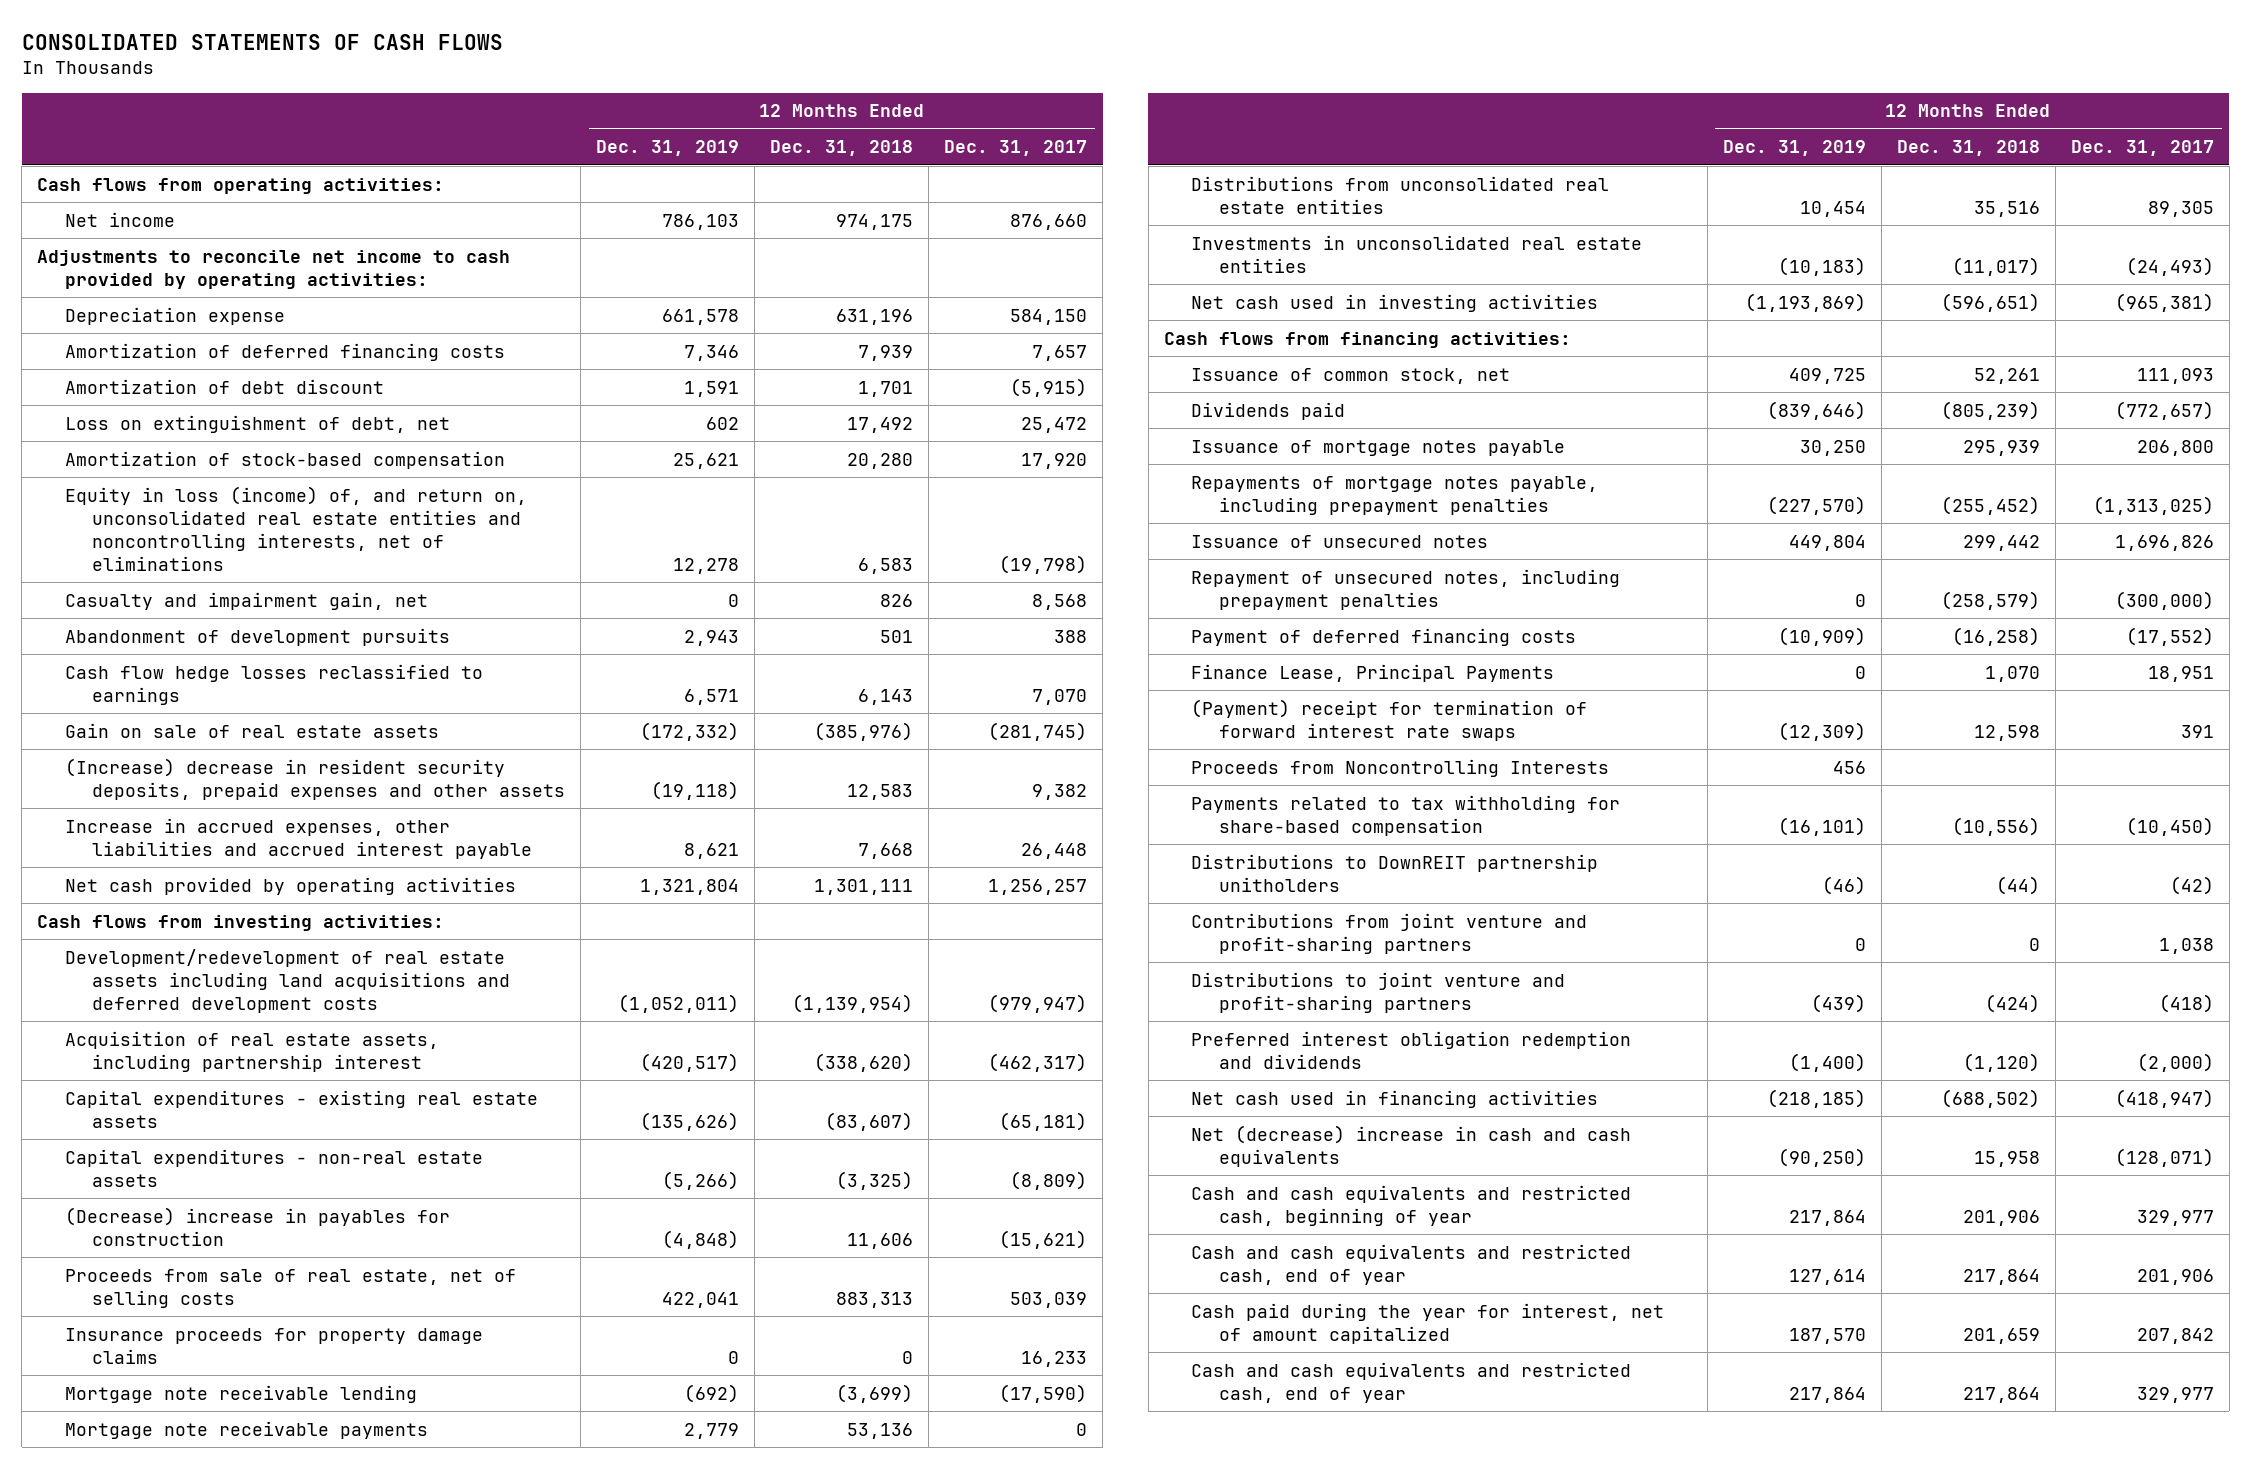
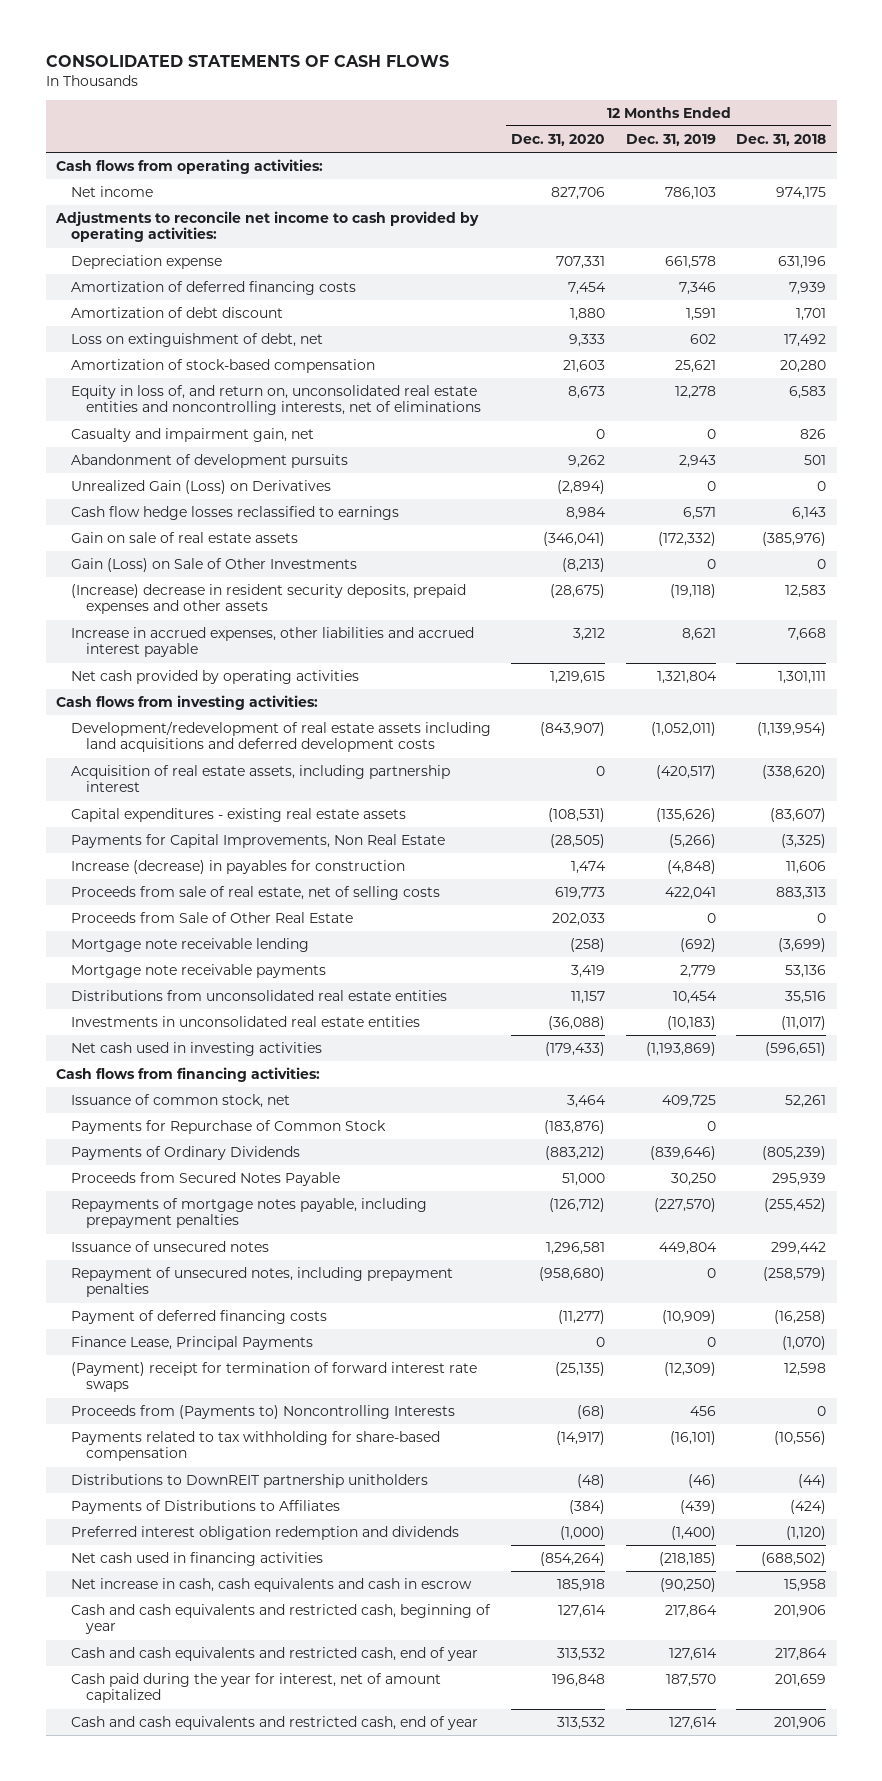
- | 12 Months Ended Dec. 31, 2019 | 12 Months Ended Dec. 31, 2018 | 12 Months Ended Dec. 31, 2017
+ | 12 Months Ended Dec. 31, 2020 | 12 Months Ended Dec. 31, 2019 | 12 Months Ended Dec. 31, 2018
- Equity in loss (income) of, and return on, unconsolidated real estate entities and noncontrolling interests, net of eliminations | 12,278 | 6,583 | (19,798)
+ Equity in loss of, and return on, unconsolidated real estate entities and noncontrolling interests, net of eliminations | 8,673 | 12,278 | 6,583
+ Unrealized Gain (Loss) on Derivatives | (2,894) | 0 | 0
+ Gain (Loss) on Sale of Other Investments | (8,213) | 0 | 0
- Capital expenditures - non-real estate assets | (5,266) | (3,325) | (8,809)
- (Decrease) increase in payables for construction | (4,848) | 11,606 | (15,621)
+ Payments for Capital Improvements, Non Real Estate | (28,505) | (5,266) | (3,325)
+ Increase (decrease) in payables for construction | 1,474 | (4,848) | 11,606
- Insurance proceeds for property damage claims | 0 | 0 | 16,233
+ Proceeds from Sale of Other Real Estate | 202,033 | 0 | 0
- Dividends paid | (839,646) | (805,239) | (772,657)
- Issuance of mortgage notes payable | 30,250 | 295,939 | 206,800
+ Payments for Repurchase of Common Stock | (183,876) | 0 |
+ Payments of Ordinary Dividends | (883,212) | (839,646) | (805,239)
+ Proceeds from Secured Notes Payable | 51,000 | 30,250 | 295,939
- Finance Lease, Principal Payments | 0 | 1,070 | 18,951
+ Finance Lease, Principal Payments | 0 | 0 | (1,070)
- Proceeds from Noncontrolling Interests | 456 | |
+ Proceeds from (Payments to) Noncontrolling Interests | (68) | 456 | 0
- Contributions from joint venture and profit-sharing partners | 0 | 0 | 1,038
- Distributions to joint venture and profit-sharing partners | (439) | (424) | (418)
+ Payments of Distributions to Affiliates | (384) | (439) | (424)
- Net (decrease) increase in cash and cash equivalents | (90,250) | 15,958 | (128,071)
+ Net increase in cash, cash equivalents and cash in escrow | 185,918 | (90,250) | 15,958
- Cash and cash equivalents and restricted cash, end of year | 217,864 | 217,864 | 329,977
+ Cash and cash equivalents and restricted cash, end of year | 313,532 | 127,614 | 201,906

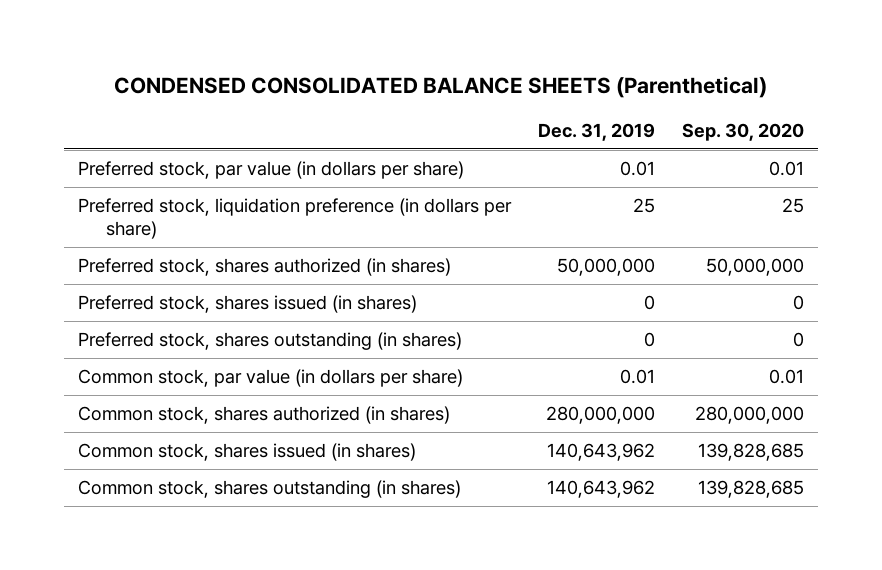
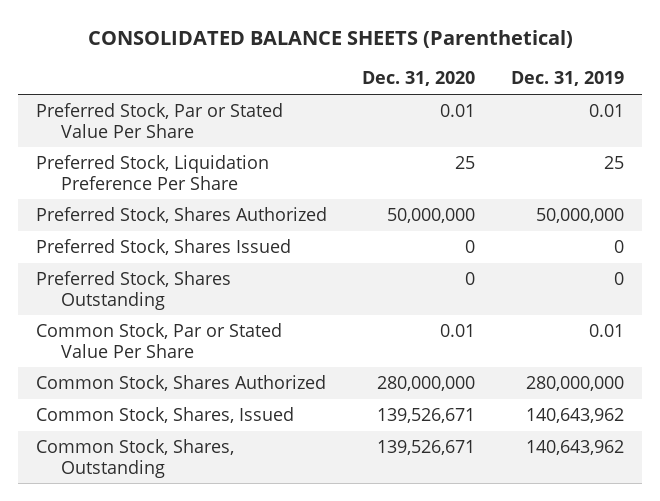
- CONDENSED CONSOLIDATED BALANCE SHEETS (Parenthetical)
+ CONSOLIDATED BALANCE SHEETS (Parenthetical)
- | Dec. 31, 2019 | Sep. 30, 2020
+ | Dec. 31, 2020 | Dec. 31, 2019
- Preferred stock, par value (in dollars per share) | 0.01 | 0.01
- Preferred stock, liquidation preference (in dollars per share) | 25 | 25
- Preferred stock, shares authorized (in shares) | 50,000,000 | 50,000,000
- Preferred stock, shares issued (in shares) | 0 | 0
- Preferred stock, shares outstanding (in shares) | 0 | 0
- Common stock, par value (in dollars per share) | 0.01 | 0.01
- Common stock, shares authorized (in shares) | 280,000,000 | 280,000,000
- Common stock, shares issued (in shares) | 140,643,962 | 139,828,685
- Common stock, shares outstanding (in shares) | 140,643,962 | 139,828,685
+ Preferred Stock, Par or Stated Value Per Share | 0.01 | 0.01
+ Preferred Stock, Liquidation Preference Per Share | 25 | 25
+ Preferred Stock, Shares Authorized | 50,000,000 | 50,000,000
+ Preferred Stock, Shares Issued | 0 | 0
+ Preferred Stock, Shares Outstanding | 0 | 0
+ Common Stock, Par or Stated Value Per Share | 0.01 | 0.01
+ Common Stock, Shares Authorized | 280,000,000 | 280,000,000
+ Common Stock, Shares, Issued | 139,526,671 | 140,643,962
+ Common Stock, Shares, Outstanding | 139,526,671 | 140,643,962

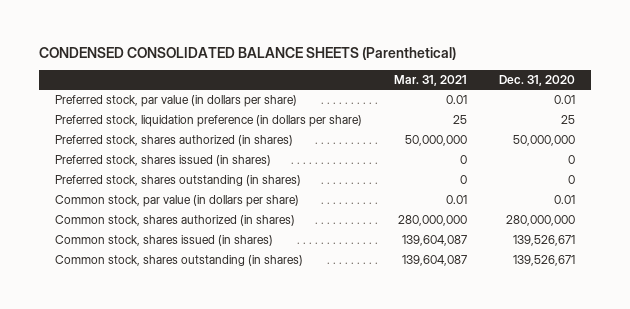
- CONSOLIDATED BALANCE SHEETS (Parenthetical)
+ CONDENSED CONSOLIDATED BALANCE SHEETS (Parenthetical)
- | Dec. 31, 2020 | Dec. 31, 2019
+ | Mar. 31, 2021 | Dec. 31, 2020
- Preferred Stock, Par or Stated Value Per Share | 0.01 | 0.01
- Preferred Stock, Liquidation Preference Per Share | 25 | 25
- Preferred Stock, Shares Authorized | 50,000,000 | 50,000,000
- Preferred Stock, Shares Issued | 0 | 0
- Preferred Stock, Shares Outstanding | 0 | 0
- Common Stock, Par or Stated Value Per Share | 0.01 | 0.01
- Common Stock, Shares Authorized | 280,000,000 | 280,000,000
- Common Stock, Shares, Issued | 139,526,671 | 140,643,962
- Common Stock, Shares, Outstanding | 139,526,671 | 140,643,962
+ Preferred stock, par value (in dollars per share) | 0.01 | 0.01
+ Preferred stock, liquidation preference (in dollars per share) | 25 | 25
+ Preferred stock, shares authorized (in shares) | 50,000,000 | 50,000,000
+ Preferred stock, shares issued (in shares) | 0 | 0
+ Preferred stock, shares outstanding (in shares) | 0 | 0
+ Common stock, par value (in dollars per share) | 0.01 | 0.01
+ Common stock, shares authorized (in shares) | 280,000,000 | 280,000,000
+ Common stock, shares issued (in shares) | 139,604,087 | 139,526,671
+ Common stock, shares outstanding (in shares) | 139,604,087 | 139,526,671

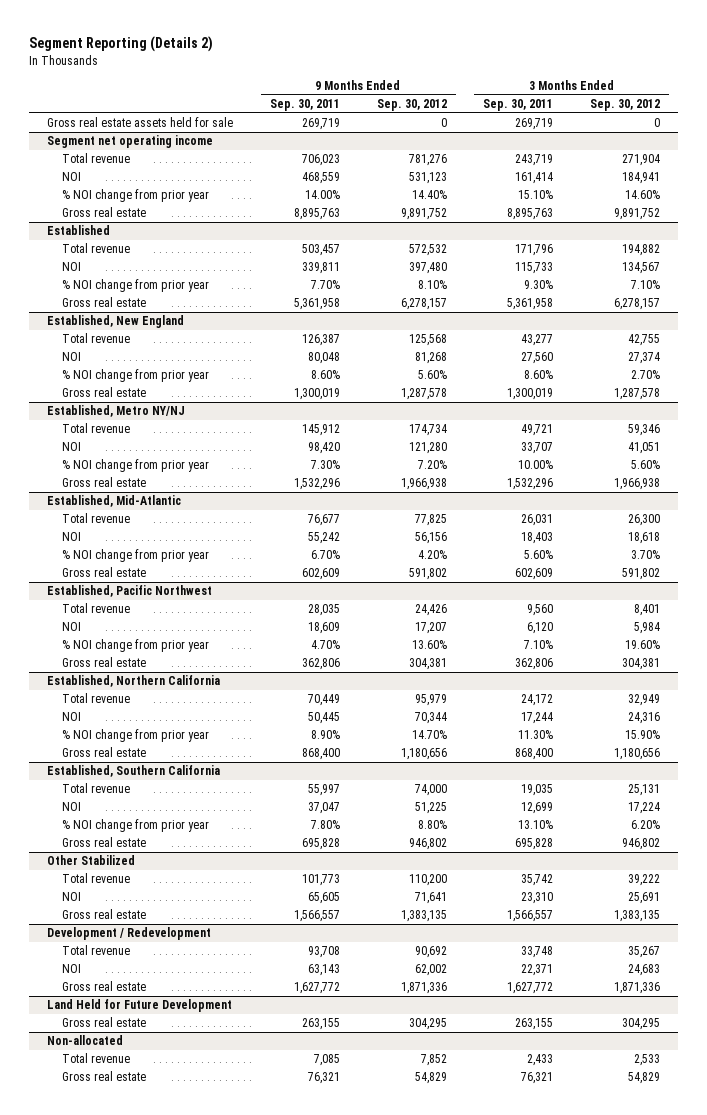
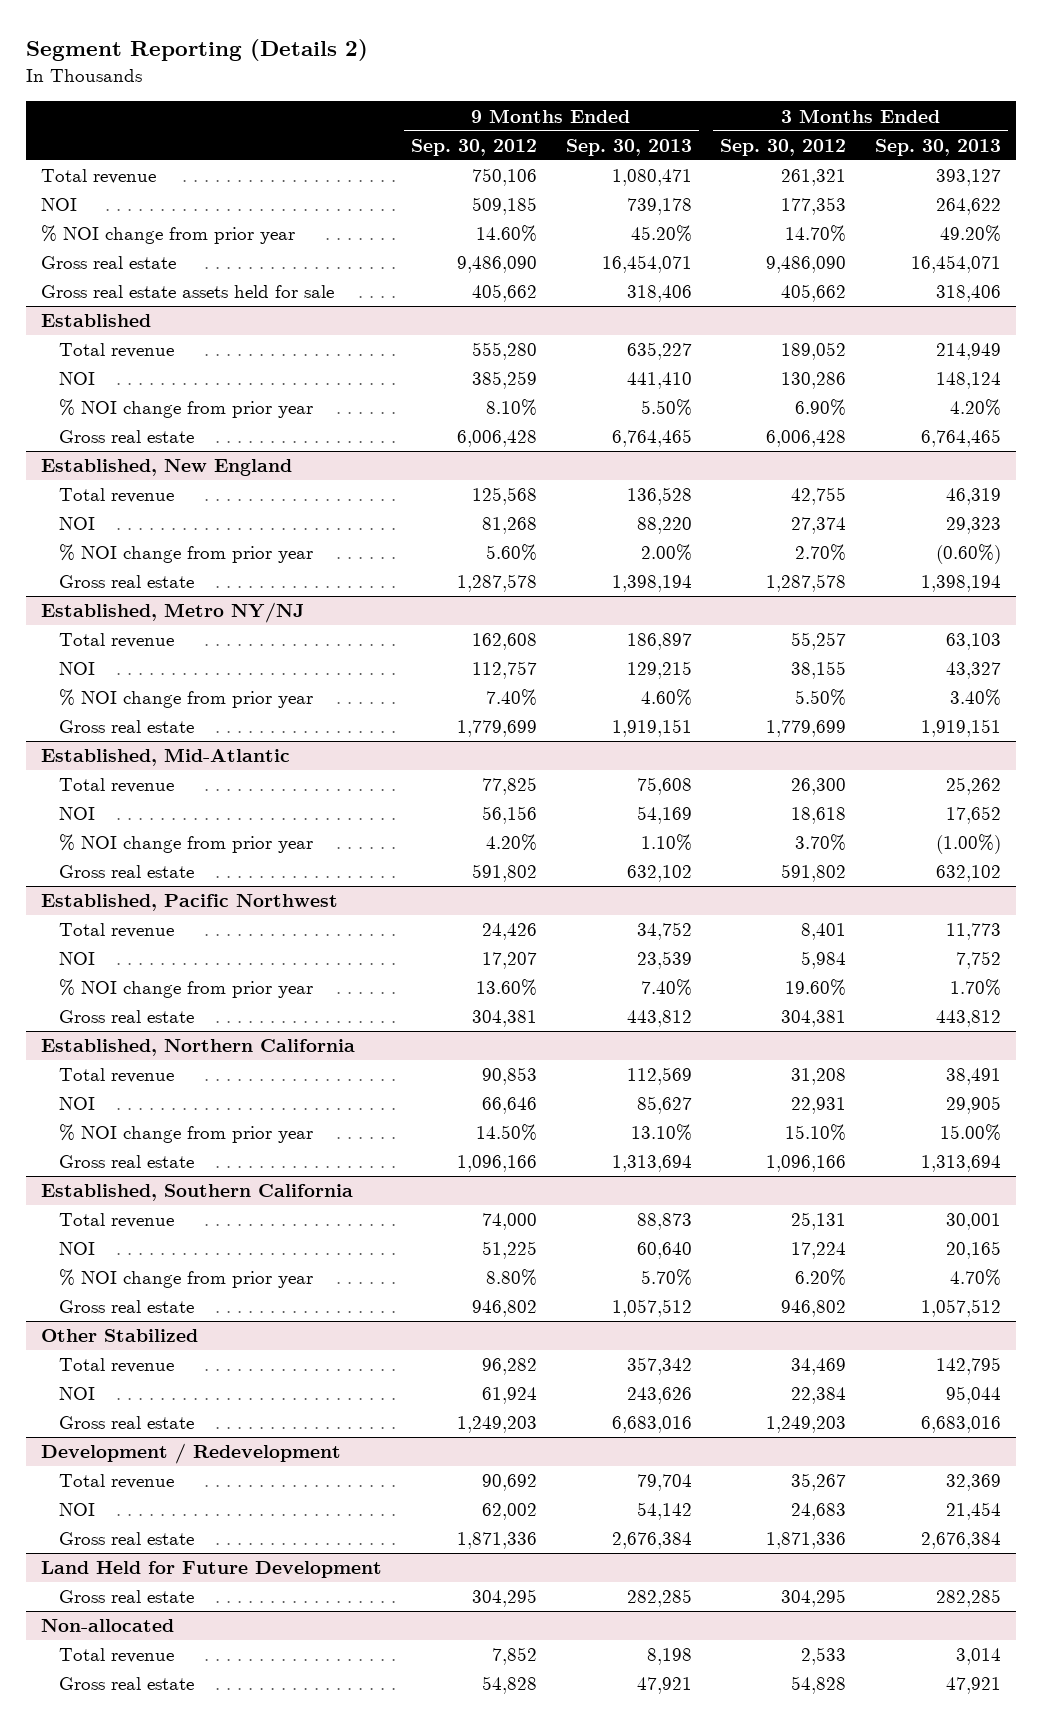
- | 9 Months Ended Sep. 30, 2011 | 9 Months Ended Sep. 30, 2012 | 3 Months Ended Sep. 30, 2011 | 3 Months Ended Sep. 30, 2012
+ | 9 Months Ended Sep. 30, 2012 | 9 Months Ended Sep. 30, 2013 | 3 Months Ended Sep. 30, 2012 | 3 Months Ended Sep. 30, 2013
- Gross real estate assets held for sale | 269,719 | 0 | 269,719 | 0
- Segment net operating income
- Total revenue | 706,023 | 781,276 | 243,719 | 271,904
- NOI | 468,559 | 531,123 | 161,414 | 184,941
- % NOI change from prior year | 14.00% | 14.40% | 15.10% | 14.60%
- Gross real estate | 8,895,763 | 9,891,752 | 8,895,763 | 9,891,752
+ Total revenue | 750,106 | 1,080,471 | 261,321 | 393,127
+ NOI | 509,185 | 739,178 | 177,353 | 264,622
+ % NOI change from prior year | 14.60% | 45.20% | 14.70% | 49.20%
+ Gross real estate | 9,486,090 | 16,454,071 | 9,486,090 | 16,454,071
+ Gross real estate assets held for sale | 405,662 | 318,406 | 405,662 | 318,406
@ Established
- Total revenue | 503,457 | 572,532 | 171,796 | 194,882
- NOI | 339,811 | 397,480 | 115,733 | 134,567
- % NOI change from prior year | 7.70% | 8.10% | 9.30% | 7.10%
- Gross real estate | 5,361,958 | 6,278,157 | 5,361,958 | 6,278,157
+ Total revenue | 555,280 | 635,227 | 189,052 | 214,949
+ NOI | 385,259 | 441,410 | 130,286 | 148,124
+ % NOI change from prior year | 8.10% | 5.50% | 6.90% | 4.20%
+ Gross real estate | 6,006,428 | 6,764,465 | 6,006,428 | 6,764,465
@ Established, Metro NY/NJ
- Total revenue | 145,912 | 174,734 | 49,721 | 59,346
- NOI | 98,420 | 121,280 | 33,707 | 41,051
- % NOI change from prior year | 7.30% | 7.20% | 10.00% | 5.60%
- Gross real estate | 1,532,296 | 1,966,938 | 1,532,296 | 1,966,938
+ Total revenue | 162,608 | 186,897 | 55,257 | 63,103
+ NOI | 112,757 | 129,215 | 38,155 | 43,327
+ % NOI change from prior year | 7.40% | 4.60% | 5.50% | 3.40%
+ Gross real estate | 1,779,699 | 1,919,151 | 1,779,699 | 1,919,151
@ Established, Northern California
- Total revenue | 70,449 | 95,979 | 24,172 | 32,949
- NOI | 50,445 | 70,344 | 17,244 | 24,316
- % NOI change from prior year | 8.90% | 14.70% | 11.30% | 15.90%
- Gross real estate | 868,400 | 1,180,656 | 868,400 | 1,180,656
+ Total revenue | 90,853 | 112,569 | 31,208 | 38,491
+ NOI | 66,646 | 85,627 | 22,931 | 29,905
+ % NOI change from prior year | 14.50% | 13.10% | 15.10% | 15.00%
+ Gross real estate | 1,096,166 | 1,313,694 | 1,096,166 | 1,313,694
@ Other Stabilized
- Total revenue | 101,773 | 110,200 | 35,742 | 39,222
- NOI | 65,605 | 71,641 | 23,310 | 25,691
- Gross real estate | 1,566,557 | 1,383,135 | 1,566,557 | 1,383,135
+ Total revenue | 96,282 | 357,342 | 34,469 | 142,795
+ NOI | 61,924 | 243,626 | 22,384 | 95,044
+ Gross real estate | 1,249,203 | 6,683,016 | 1,249,203 | 6,683,016
@ Non-allocated
- Gross real estate | 76,321 | 54,829 | 76,321 | 54,829
+ Gross real estate | 54,828 | 47,921 | 54,828 | 47,921

